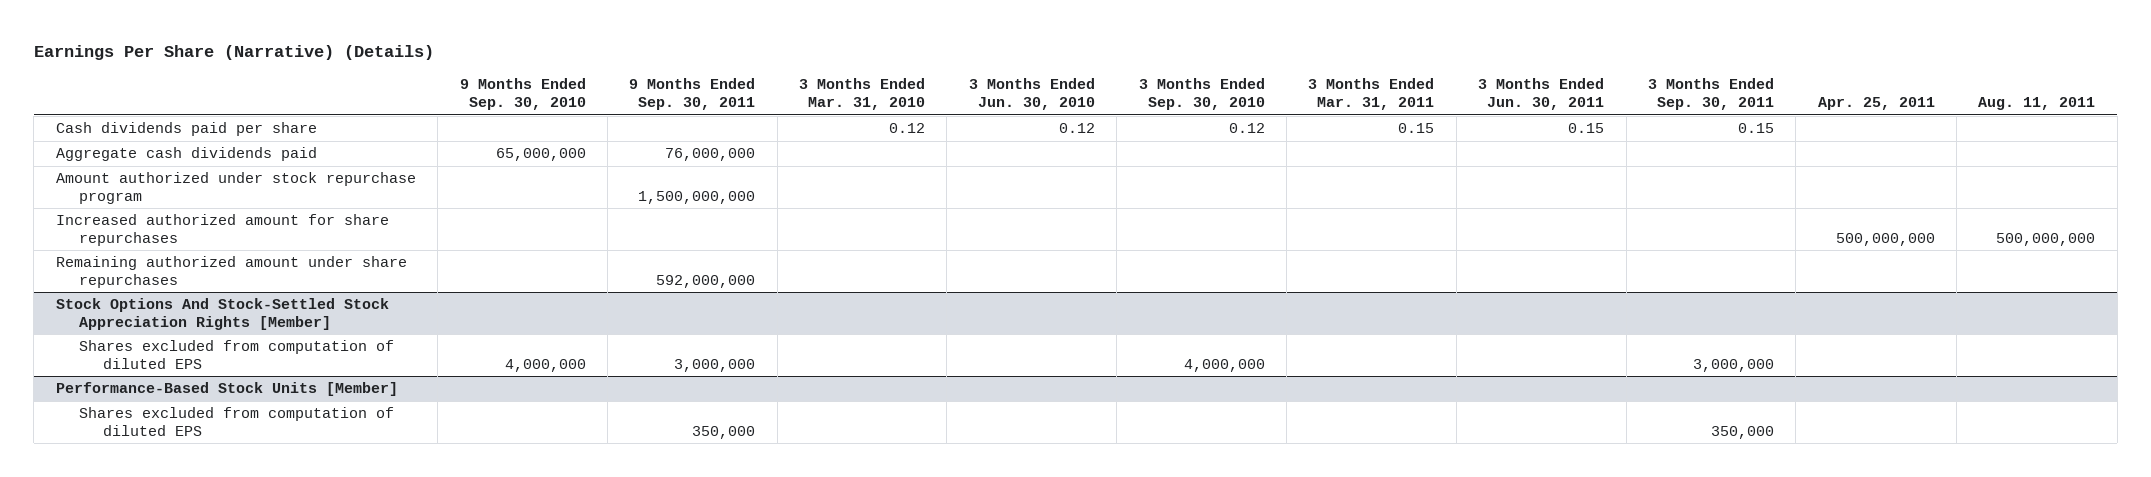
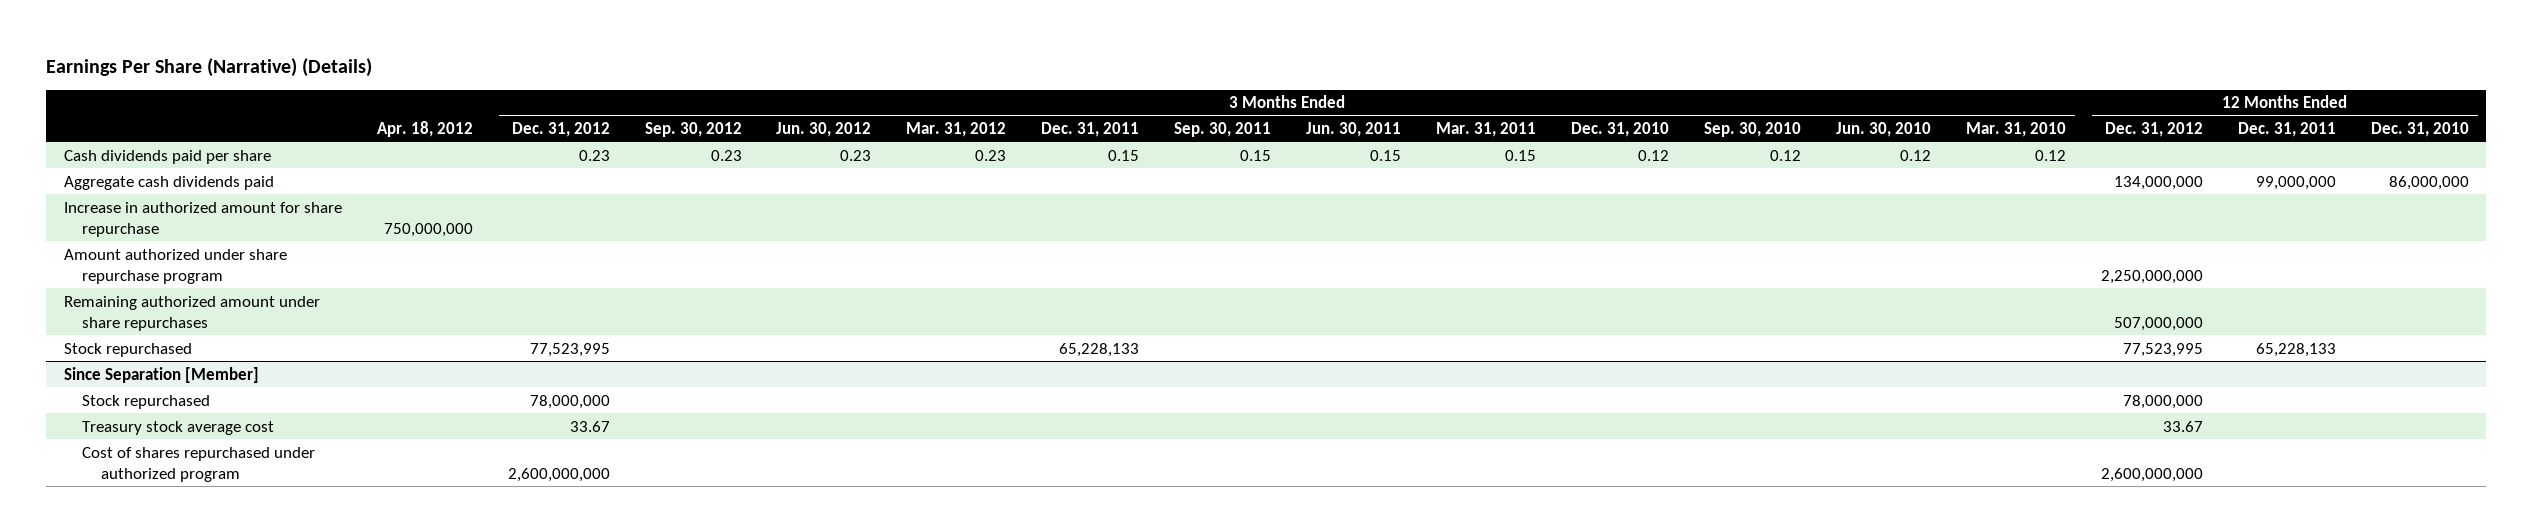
- | 9 Months Ended Sep. 30, 2010 | 9 Months Ended Sep. 30, 2011 | 3 Months Ended Mar. 31, 2010 | 3 Months Ended Jun. 30, 2010 | 3 Months Ended Sep. 30, 2010 | 3 Months Ended Mar. 31, 2011 | 3 Months Ended Jun. 30, 2011 | 3 Months Ended Sep. 30, 2011 | Apr. 25, 2011 | Aug. 11, 2011
+ | Apr. 18, 2012 | 3 Months Ended Dec. 31, 2012 | 3 Months Ended Sep. 30, 2012 | 3 Months Ended Jun. 30, 2012 | 3 Months Ended Mar. 31, 2012 | 3 Months Ended Dec. 31, 2011 | 3 Months Ended Sep. 30, 2011 | 3 Months Ended Jun. 30, 2011 | 3 Months Ended Mar. 31, 2011 | 3 Months Ended Dec. 31, 2010 | 3 Months Ended Sep. 30, 2010 | 3 Months Ended Jun. 30, 2010 | 3 Months Ended Mar. 31, 2010 | 12 Months Ended Dec. 31, 2012 | 12 Months Ended Dec. 31, 2011 | 12 Months Ended Dec. 31, 2010
- Amount authorized under stock repurchase program | | 1,500,000,000 | | | | | | | |
- Increased authorized amount for share repurchases | | | | | | | | | 500,000,000 | 500,000,000
+ Increase in authorized amount for share repurchase | 750,000,000 | | | | | | | | | | | | | | |
+ Amount authorized under share repurchase program | | | | | | | | | | | | | | 2,250,000,000 | |
- Stock Options And Stock-Settled Stock Appreciation Rights [Member]
- Shares excluded from computation of diluted EPS | 4,000,000 | 3,000,000 | | | 4,000,000 | | | 3,000,000 | |
- Performance-Based Stock Units [Member]
- Shares excluded from computation of diluted EPS | | 350,000 | | | | | | 350,000 | |
+ Stock repurchased | | 77,523,995 | | | | 65,228,133 | | | | | | | | 77,523,995 | 65,228,133 |
+ Since Separation [Member]
+ Stock repurchased | | 78,000,000 | | | | | | | | | | | | 78,000,000 | |
+ Treasury stock average cost | | 33.67 | | | | | | | | | | | | 33.67 | |
+ Cost of shares repurchased under authorized program | | 2,600,000,000 | | | | | | | | | | | | 2,600,000,000 | |

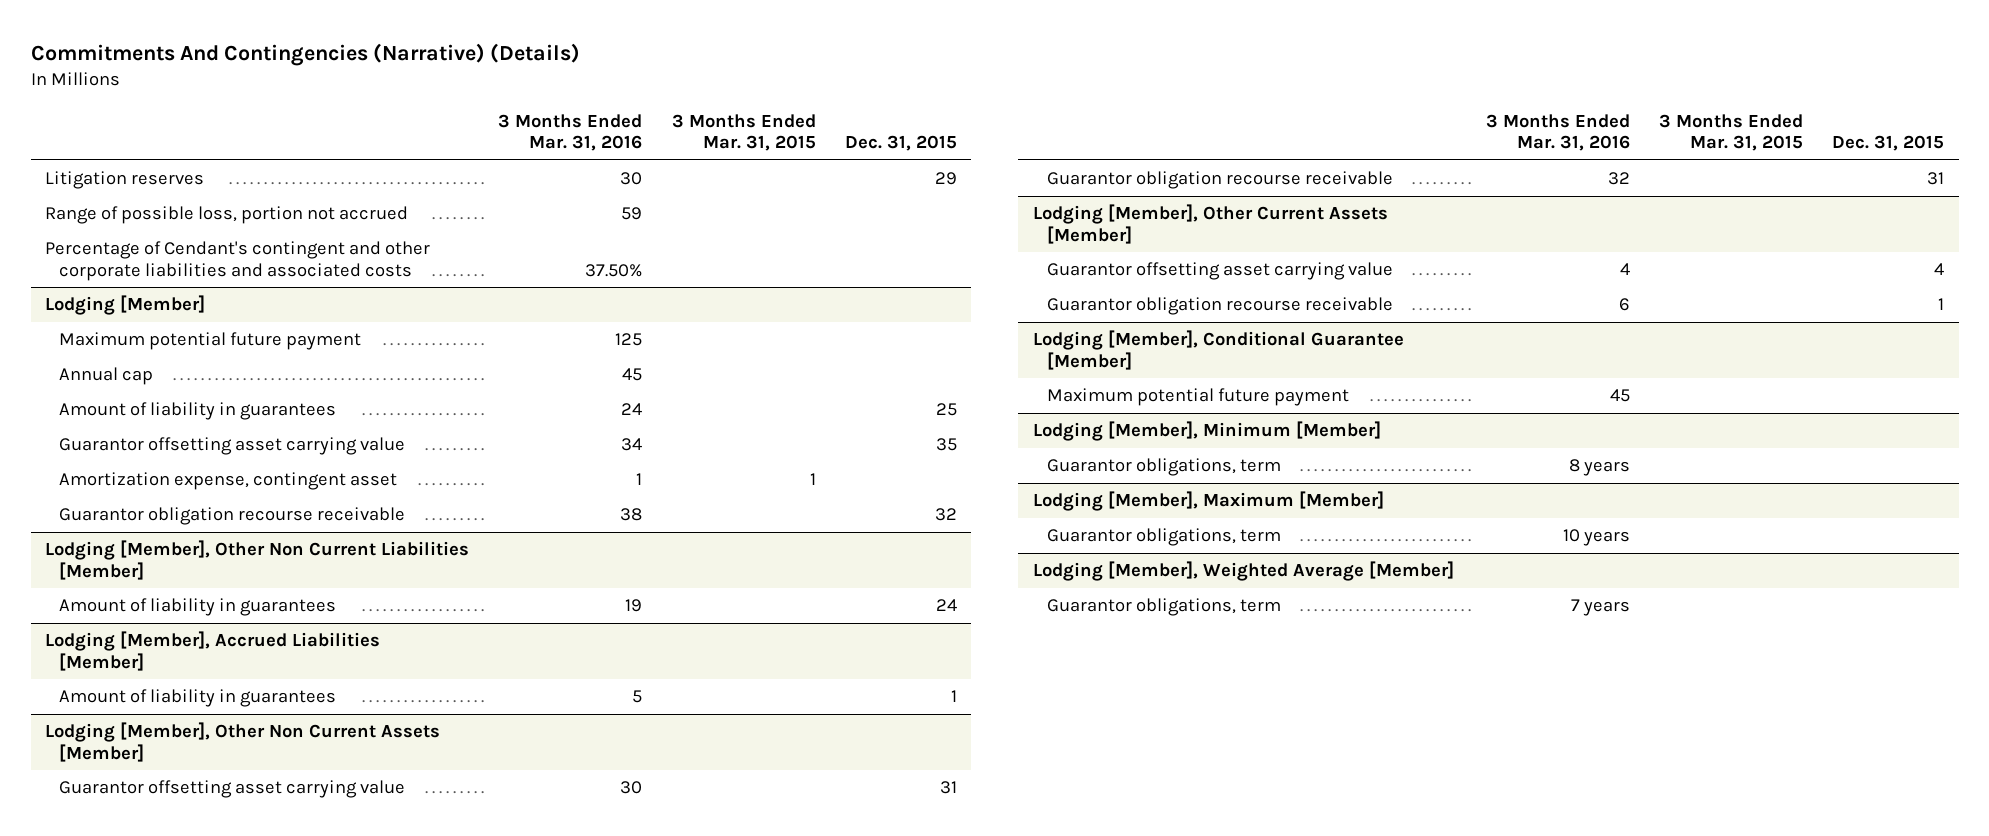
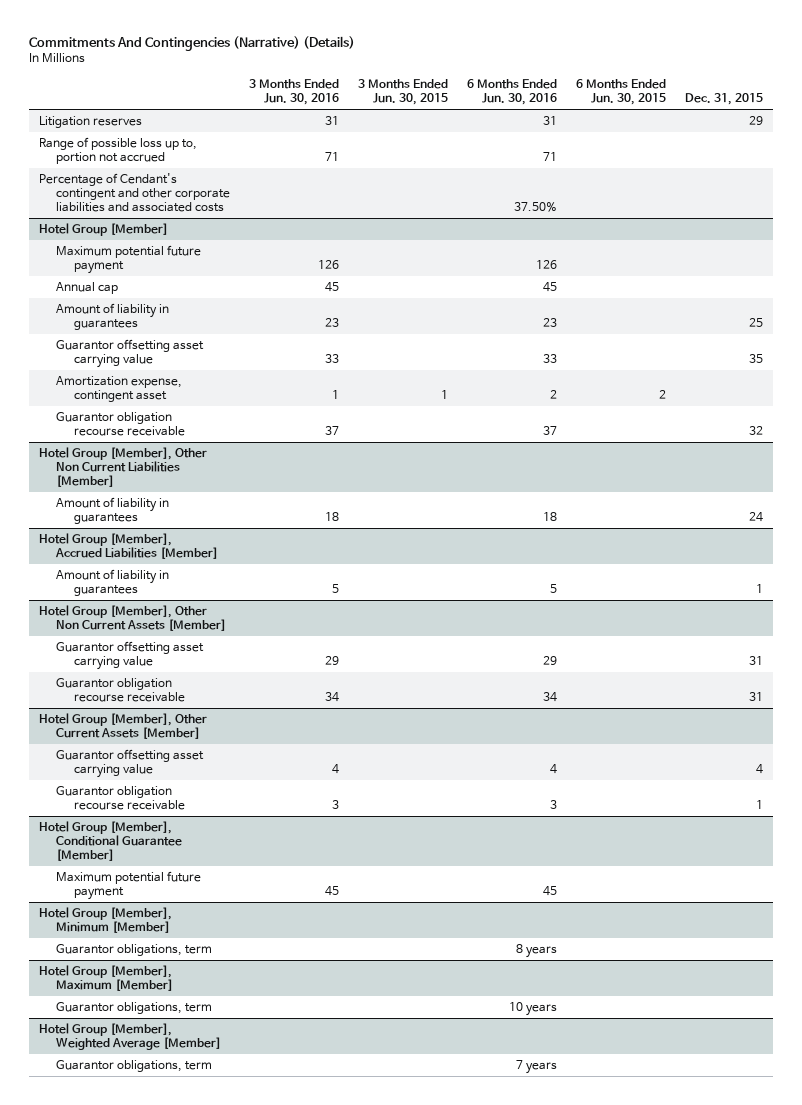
- | 3 Months Ended Mar. 31, 2016 | 3 Months Ended Mar. 31, 2015 | Dec. 31, 2015
+ | 3 Months Ended Jun. 30, 2016 | 3 Months Ended Jun. 30, 2015 | 6 Months Ended Jun. 30, 2016 | 6 Months Ended Jun. 30, 2015 | Dec. 31, 2015
- Range of possible loss, portion not accrued | 59 | |
+ Range of possible loss up to, portion not accrued | 71 | | 71 | |
- Lodging [Member]
+ Hotel Group [Member]
- Lodging [Member], Other Non Current Liabilities [Member]
+ Hotel Group [Member], Other Non Current Liabilities [Member]
- Lodging [Member], Accrued Liabilities [Member]
+ Hotel Group [Member], Accrued Liabilities [Member]
- Lodging [Member], Other Non Current Assets [Member]
+ Hotel Group [Member], Other Non Current Assets [Member]
- Lodging [Member], Other Current Assets [Member]
+ Hotel Group [Member], Other Current Assets [Member]
- Lodging [Member], Conditional Guarantee [Member]
- Maximum potential future payment | 45 | |
- Lodging [Member], Minimum [Member]
- Guarantor obligations, term | 8 years | |
- Lodging [Member], Maximum [Member]
- Guarantor obligations, term | 10 years | |
- Lodging [Member], Weighted Average [Member]
- Guarantor obligations, term | 7 years | |
+ Hotel Group [Member], Conditional Guarantee [Member]
+ Maximum potential future payment | 45 | | 45 | |
+ Hotel Group [Member], Minimum [Member]
+ Guarantor obligations, term | | | 8 years | |
+ Hotel Group [Member], Maximum [Member]
+ Guarantor obligations, term | | | 10 years | |
+ Hotel Group [Member], Weighted Average [Member]
+ Guarantor obligations, term | | | 7 years | |

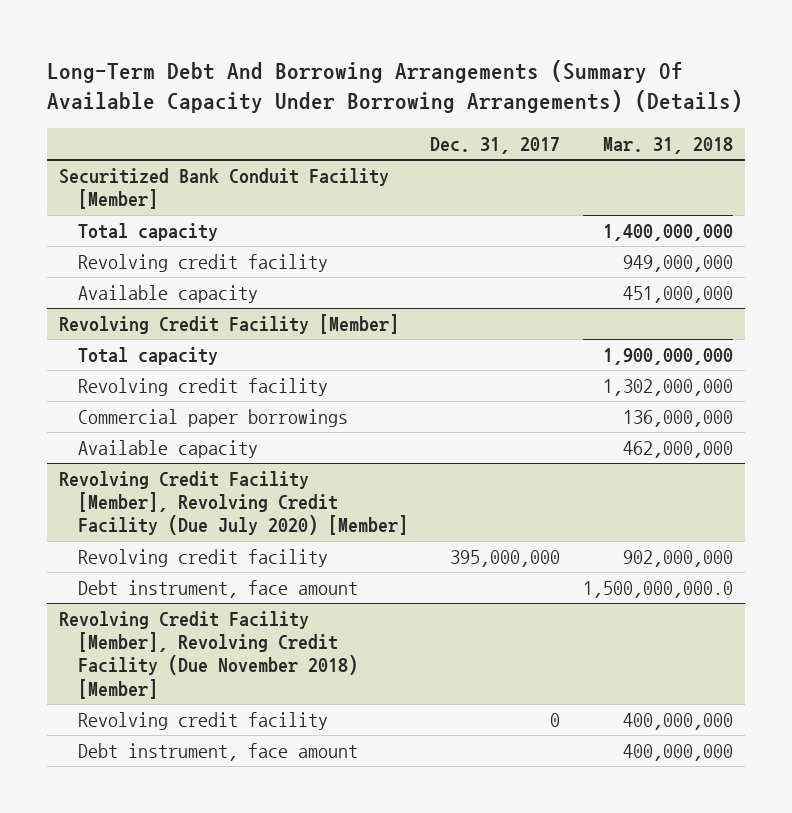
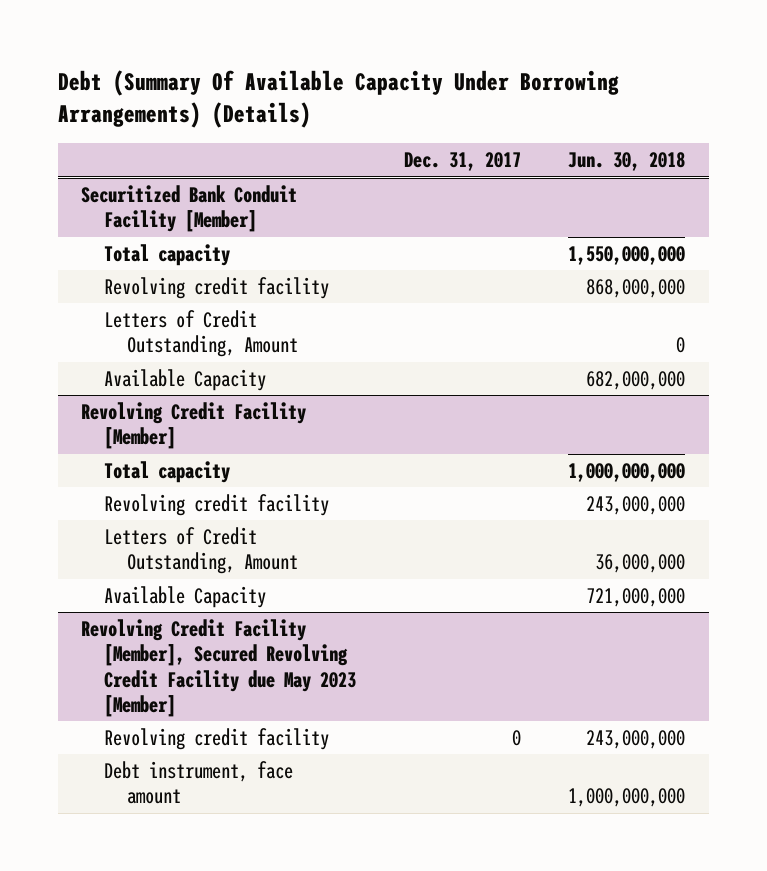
- Long-Term Debt And Borrowing Arrangements (Summary Of Available Capacity Under Borrowing Arrangements) (Details)
+ Debt (Summary Of Available Capacity Under Borrowing Arrangements) (Details)
- | Dec. 31, 2017 | Mar. 31, 2018
+ | Dec. 31, 2017 | Jun. 30, 2018
@ Securitized Bank Conduit Facility [Member]
- Available capacity | | 451,000,000
+ Letters of Credit Outstanding, Amount | | 0
+ Available Capacity | | 682,000,000
@ Revolving Credit Facility [Member]
- Commercial paper borrowings | | 136,000,000
- Available capacity | | 462,000,000
- Revolving Credit Facility [Member], Revolving Credit Facility (Due July 2020) [Member]
- Revolving credit facility | 395,000,000 | 902,000,000
- Debt instrument, face amount | | 1,500,000,000.0
- Revolving Credit Facility [Member], Revolving Credit Facility (Due November 2018) [Member]
- Revolving credit facility | 0 | 400,000,000
- Debt instrument, face amount | | 400,000,000
@ Revolving Credit Facility [Member]
+ Letters of Credit Outstanding, Amount | | 36,000,000
+ Available Capacity | | 721,000,000
+ Revolving Credit Facility [Member], Secured Revolving Credit Facility due May 2023 [Member]
+ Revolving credit facility | 0 | 243,000,000
+ Debt instrument, face amount | | 1,000,000,000

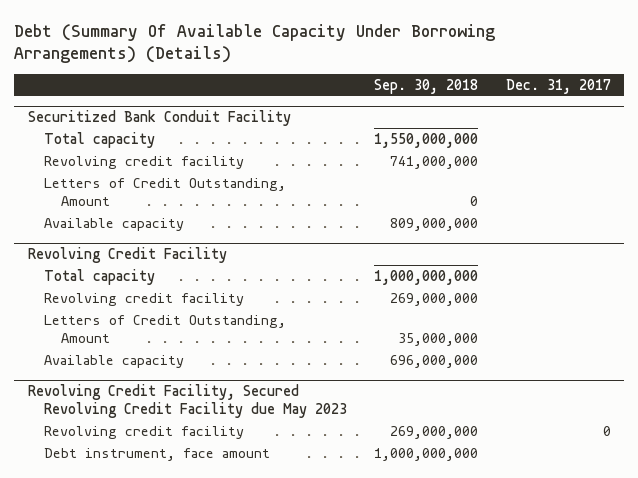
- | Dec. 31, 2017 | Jun. 30, 2018
+ | Sep. 30, 2018 | Dec. 31, 2017
- Securitized Bank Conduit Facility [Member]
+ Securitized Bank Conduit Facility
- Available Capacity | | 682,000,000
- Revolving Credit Facility [Member]
+ Available capacity | 809,000,000 |
+ Revolving Credit Facility
- Available Capacity | | 721,000,000
- Revolving Credit Facility [Member], Secured Revolving Credit Facility due May 2023 [Member]
+ Available capacity | 696,000,000 |
+ Revolving Credit Facility, Secured Revolving Credit Facility due May 2023

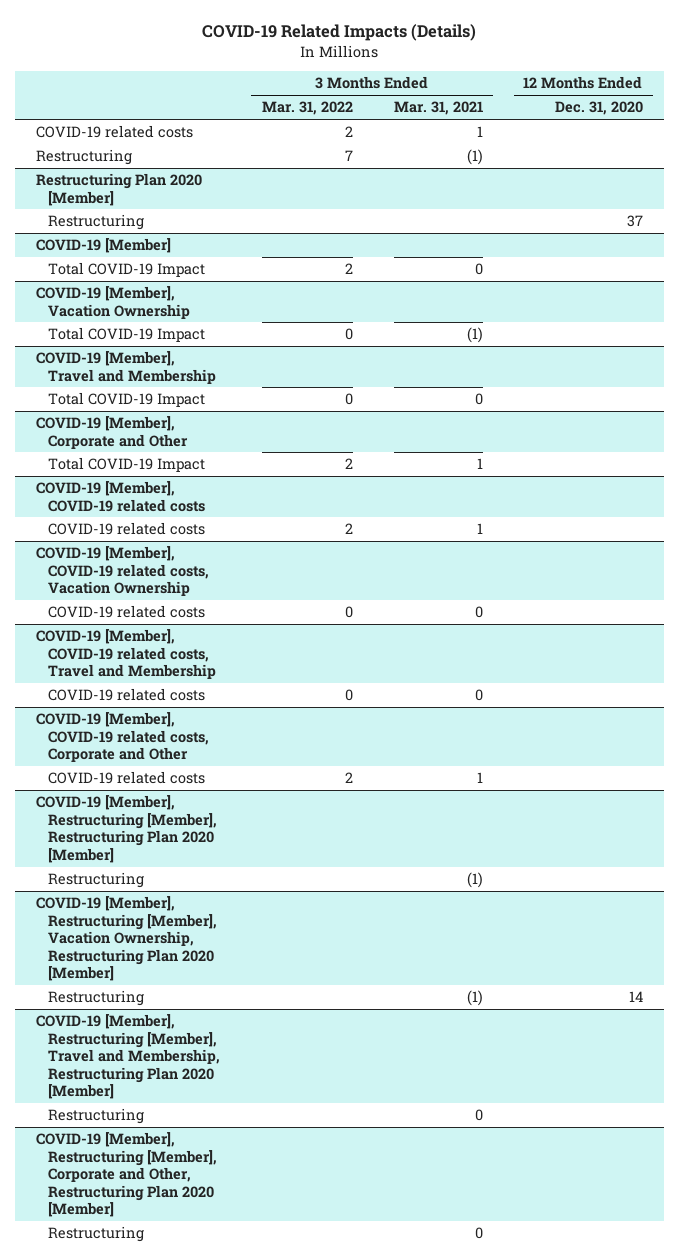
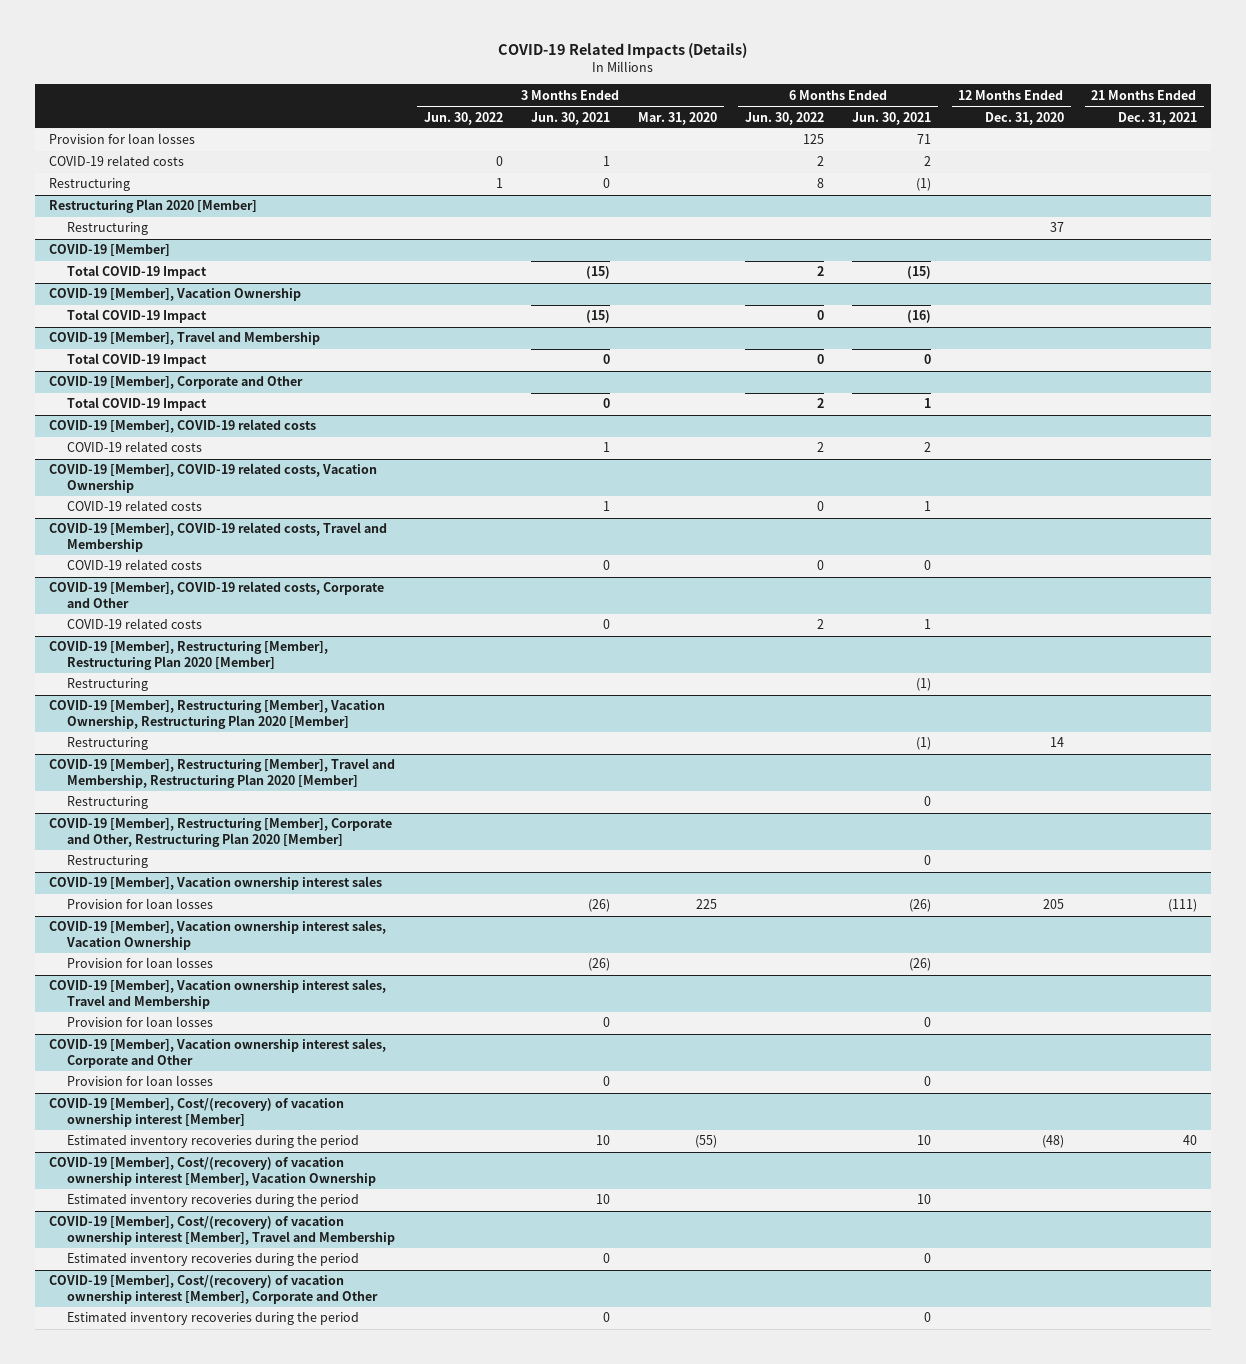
- | 3 Months Ended Mar. 31, 2022 | 3 Months Ended Mar. 31, 2021 | 12 Months Ended Dec. 31, 2020
+ | 3 Months Ended Jun. 30, 2022 | 3 Months Ended Jun. 30, 2021 | 3 Months Ended Mar. 31, 2020 | 6 Months Ended Jun. 30, 2022 | 6 Months Ended Jun. 30, 2021 | 12 Months Ended Dec. 31, 2020 | 21 Months Ended Dec. 31, 2021
+ Provision for loan losses | | | | 125 | 71 | |
+ COVID-19 [Member], Vacation ownership interest sales
+ Provision for loan losses | | (26) | 225 | | (26) | 205 | (111)
+ COVID-19 [Member], Vacation ownership interest sales, Vacation Ownership
+ Provision for loan losses | | (26) | | | (26) | |
+ COVID-19 [Member], Vacation ownership interest sales, Travel and Membership
+ Provision for loan losses | | 0 | | | 0 | |
+ COVID-19 [Member], Vacation ownership interest sales, Corporate and Other
+ Provision for loan losses | | 0 | | | 0 | |
+ COVID-19 [Member], Cost/(recovery) of vacation ownership interest [Member]
+ Estimated inventory recoveries during the period | | 10 | (55) | | 10 | (48) | 40
+ COVID-19 [Member], Cost/(recovery) of vacation ownership interest [Member], Vacation Ownership
+ Estimated inventory recoveries during the period | | 10 | | | 10 | |
+ COVID-19 [Member], Cost/(recovery) of vacation ownership interest [Member], Travel and Membership
+ Estimated inventory recoveries during the period | | 0 | | | 0 | |
+ COVID-19 [Member], Cost/(recovery) of vacation ownership interest [Member], Corporate and Other
+ Estimated inventory recoveries during the period | | 0 | | | 0 | |

